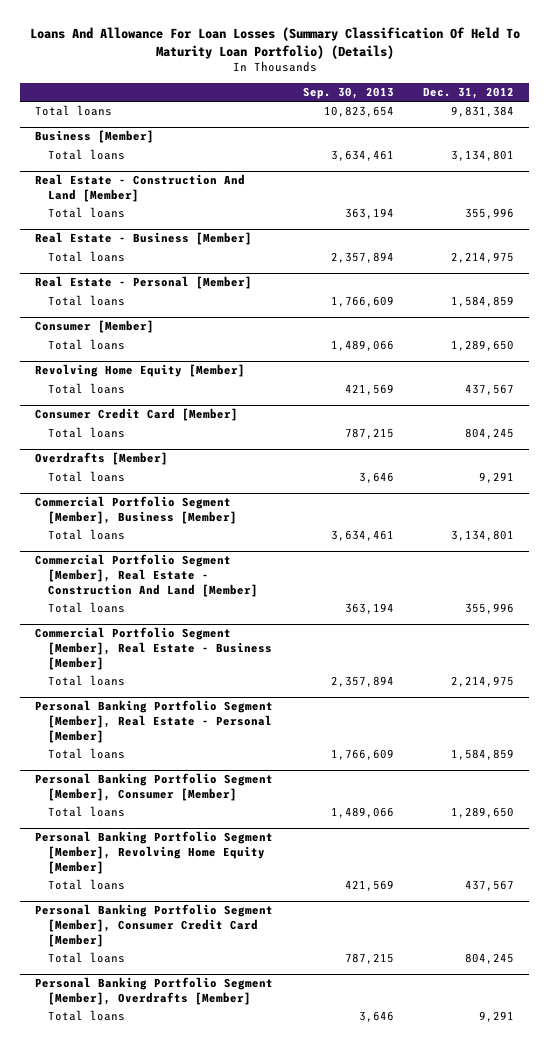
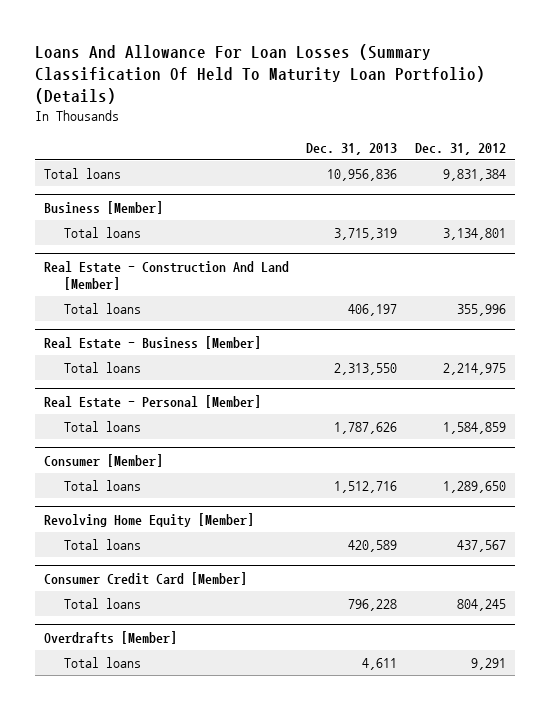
- | Sep. 30, 2013 | Dec. 31, 2012
+ | Dec. 31, 2013 | Dec. 31, 2012
- Commercial Portfolio Segment [Member], Business [Member]
- Total loans | 3,634,461 | 3,134,801
- Commercial Portfolio Segment [Member], Real Estate - Construction And Land [Member]
- Total loans | 363,194 | 355,996
- Commercial Portfolio Segment [Member], Real Estate - Business [Member]
- Total loans | 2,357,894 | 2,214,975
- Personal Banking Portfolio Segment [Member], Real Estate - Personal [Member]
- Total loans | 1,766,609 | 1,584,859
- Personal Banking Portfolio Segment [Member], Consumer [Member]
- Total loans | 1,489,066 | 1,289,650
- Personal Banking Portfolio Segment [Member], Revolving Home Equity [Member]
- Total loans | 421,569 | 437,567
- Personal Banking Portfolio Segment [Member], Consumer Credit Card [Member]
- Total loans | 787,215 | 804,245
- Personal Banking Portfolio Segment [Member], Overdrafts [Member]
- Total loans | 3,646 | 9,291

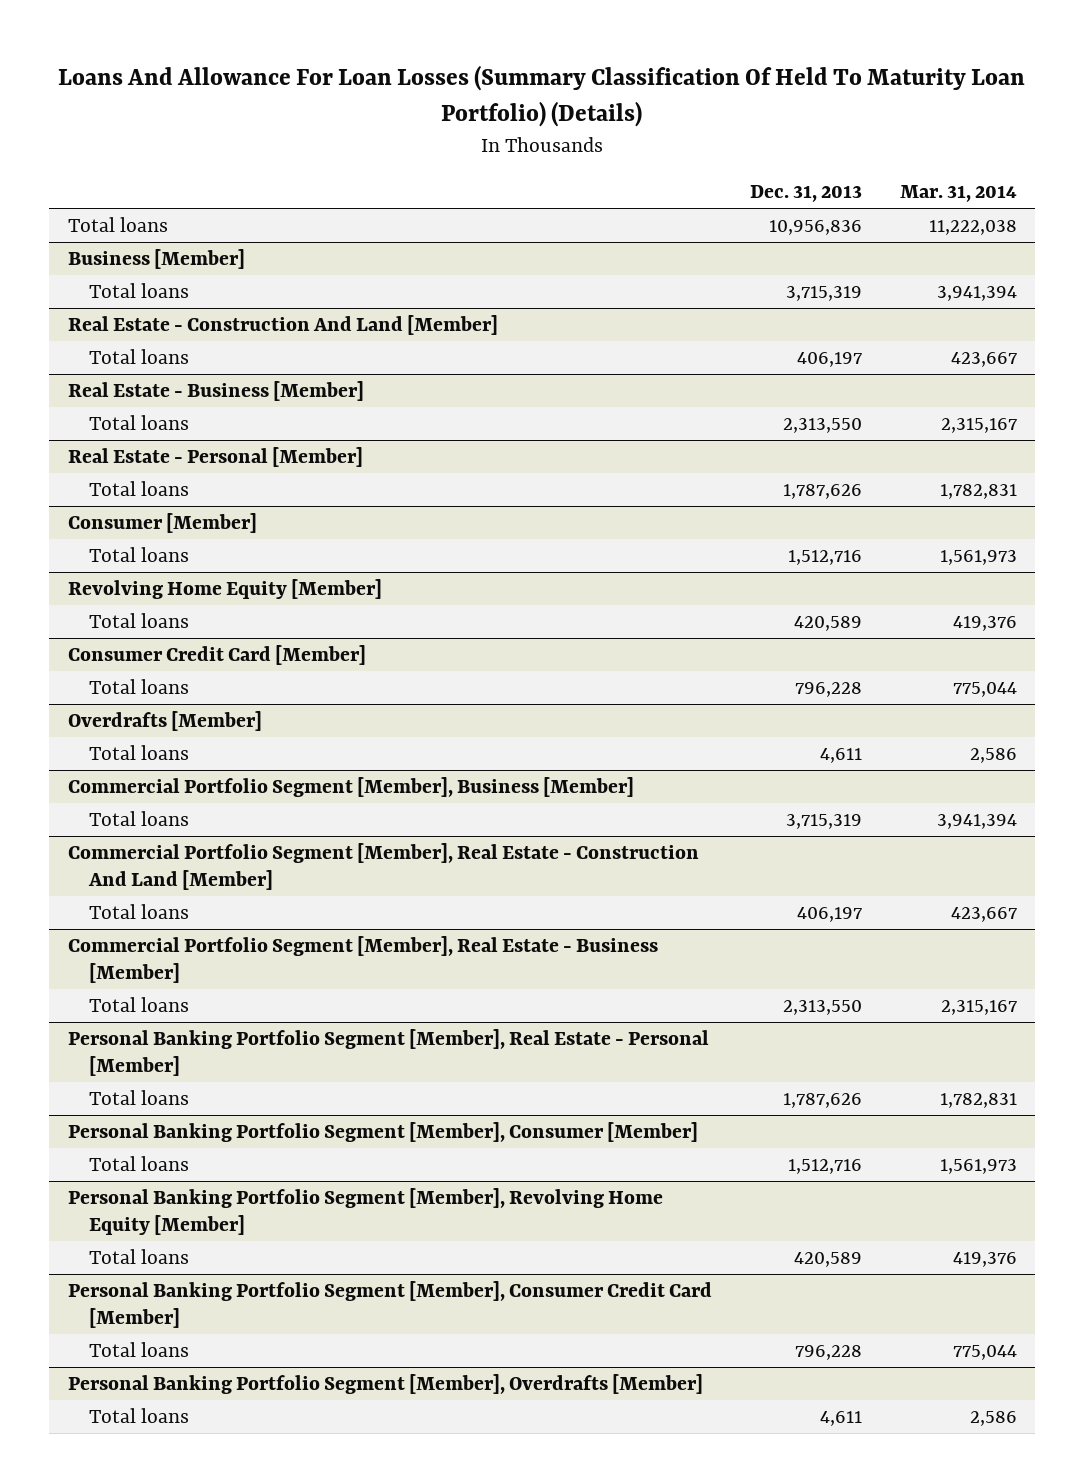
- | Dec. 31, 2013 | Dec. 31, 2012
+ | Dec. 31, 2013 | Mar. 31, 2014
+ Commercial Portfolio Segment [Member], Business [Member]
+ Total loans | 3,715,319 | 3,941,394
+ Commercial Portfolio Segment [Member], Real Estate - Construction And Land [Member]
+ Total loans | 406,197 | 423,667
+ Commercial Portfolio Segment [Member], Real Estate - Business [Member]
+ Total loans | 2,313,550 | 2,315,167
+ Personal Banking Portfolio Segment [Member], Real Estate - Personal [Member]
+ Total loans | 1,787,626 | 1,782,831
+ Personal Banking Portfolio Segment [Member], Consumer [Member]
+ Total loans | 1,512,716 | 1,561,973
+ Personal Banking Portfolio Segment [Member], Revolving Home Equity [Member]
+ Total loans | 420,589 | 419,376
+ Personal Banking Portfolio Segment [Member], Consumer Credit Card [Member]
+ Total loans | 796,228 | 775,044
+ Personal Banking Portfolio Segment [Member], Overdrafts [Member]
+ Total loans | 4,611 | 2,586

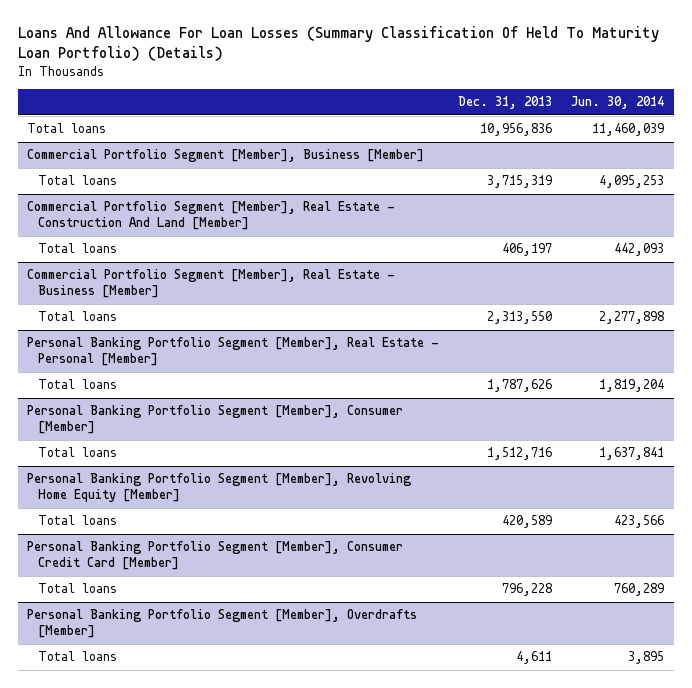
- | Dec. 31, 2013 | Mar. 31, 2014
+ | Dec. 31, 2013 | Jun. 30, 2014
- Business [Member]
- Total loans | 3,715,319 | 3,941,394
- Real Estate - Construction And Land [Member]
- Total loans | 406,197 | 423,667
- Real Estate - Business [Member]
- Total loans | 2,313,550 | 2,315,167
- Real Estate - Personal [Member]
- Total loans | 1,787,626 | 1,782,831
- Consumer [Member]
- Total loans | 1,512,716 | 1,561,973
- Revolving Home Equity [Member]
- Total loans | 420,589 | 419,376
- Consumer Credit Card [Member]
- Total loans | 796,228 | 775,044
- Overdrafts [Member]
- Total loans | 4,611 | 2,586

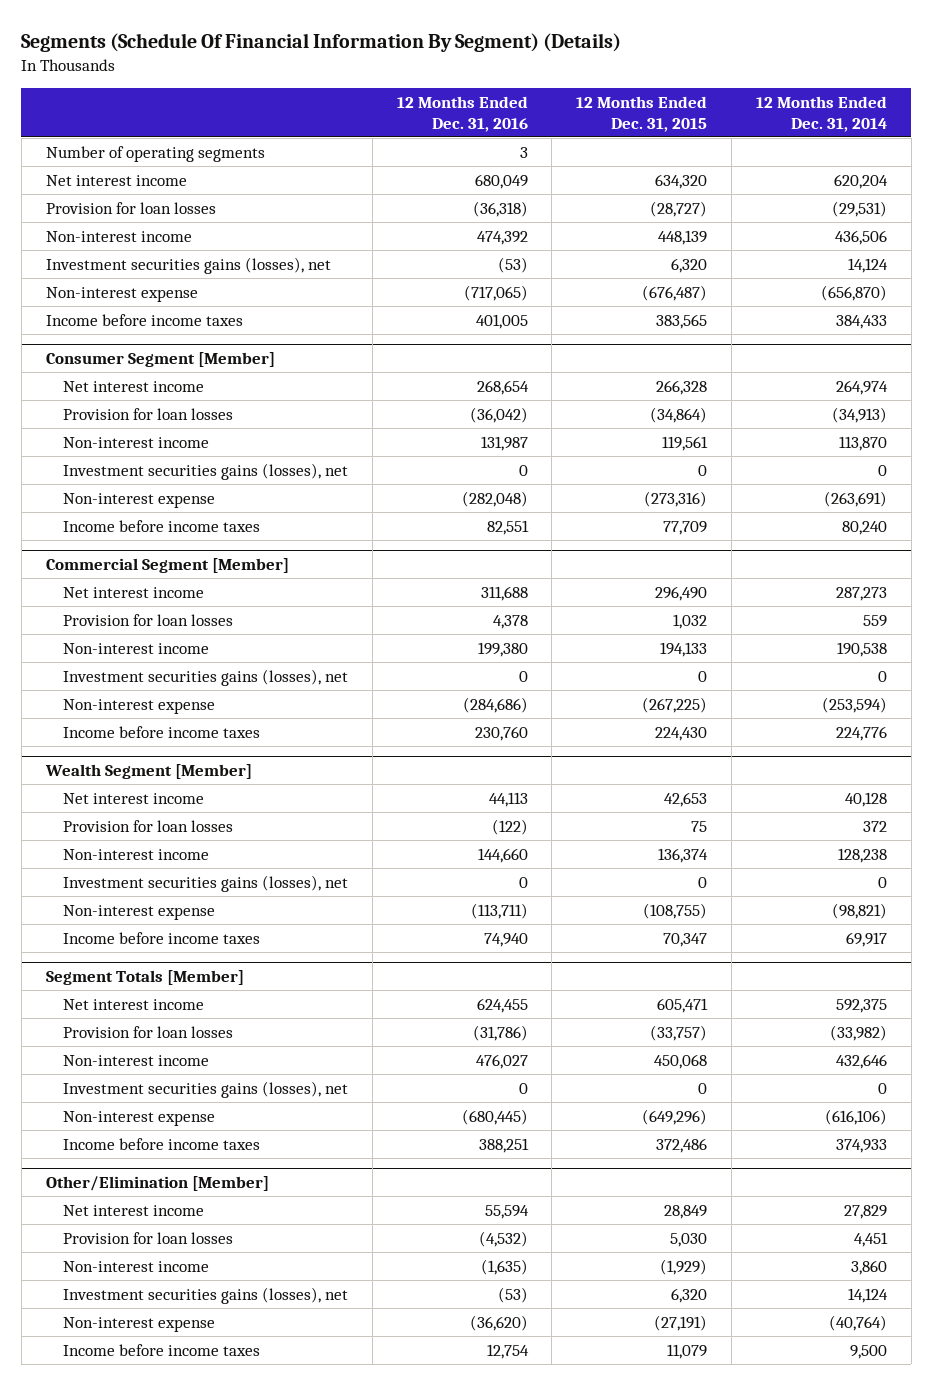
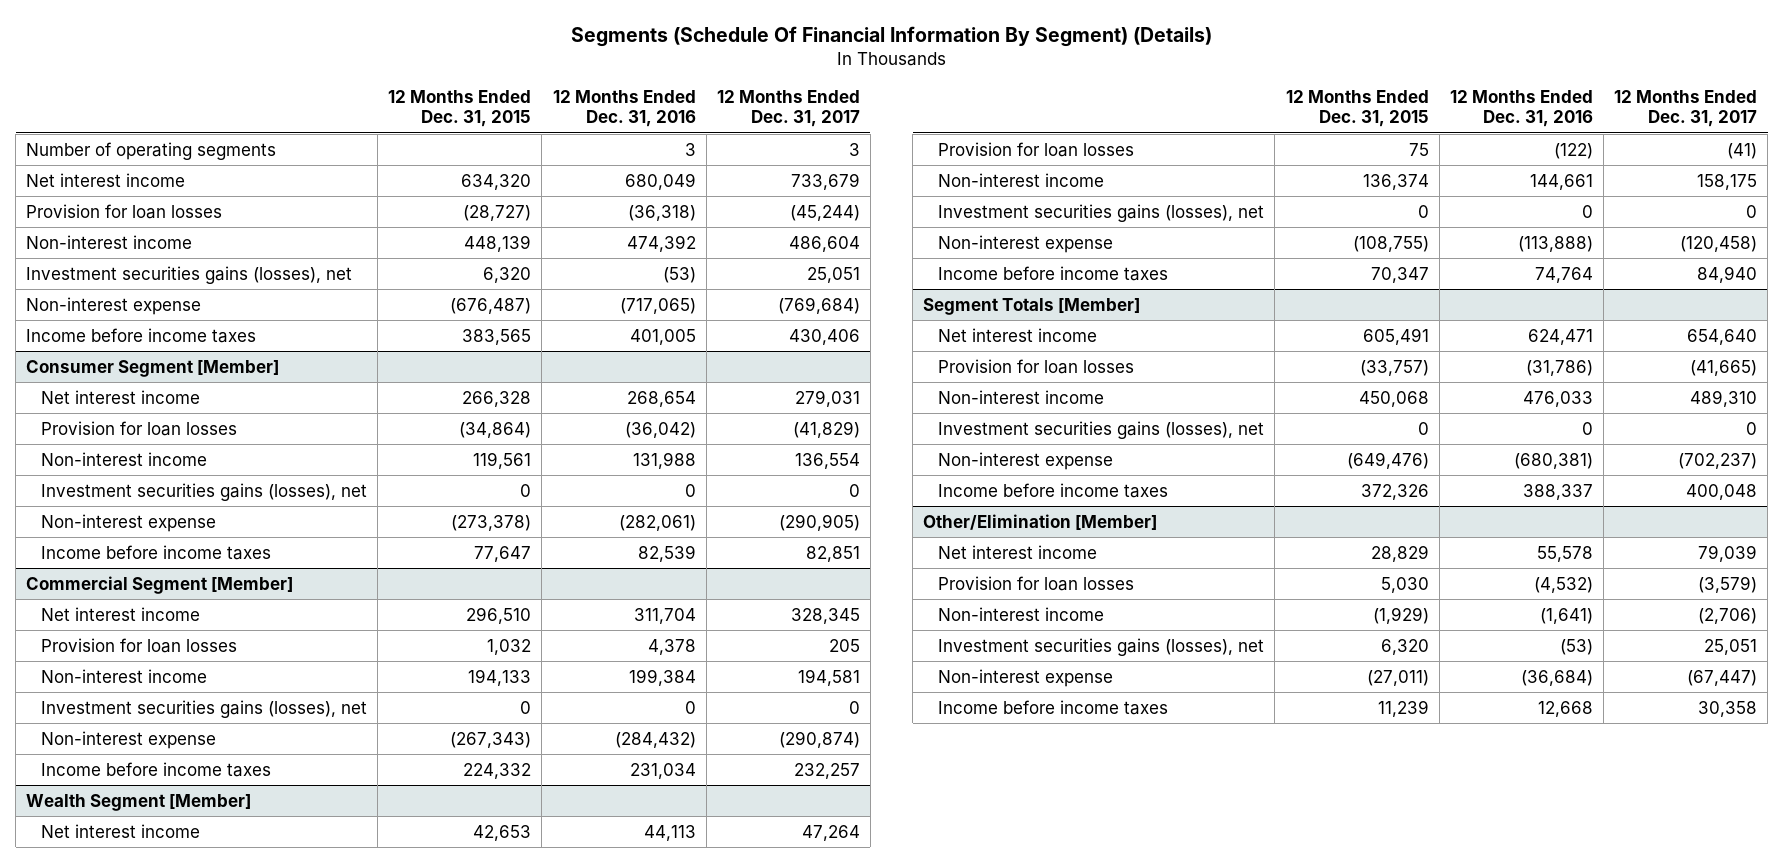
- | 12 Months Ended Dec. 31, 2016 | 12 Months Ended Dec. 31, 2015 | 12 Months Ended Dec. 31, 2014
+ | 12 Months Ended Dec. 31, 2015 | 12 Months Ended Dec. 31, 2016 | 12 Months Ended Dec. 31, 2017
@ Consumer Segment [Member]
- Non-interest income | 131,987 | 119,561 | 113,870
+ Non-interest income | 119,561 | 131,988 | 136,554
- Non-interest expense | (282,048) | (273,316) | (263,691)
- Income before income taxes | 82,551 | 77,709 | 80,240
+ Non-interest expense | (273,378) | (282,061) | (290,905)
+ Income before income taxes | 77,647 | 82,539 | 82,851
@ Commercial Segment [Member]
- Net interest income | 311,688 | 296,490 | 287,273
+ Net interest income | 296,510 | 311,704 | 328,345
- Non-interest income | 199,380 | 194,133 | 190,538
+ Non-interest income | 194,133 | 199,384 | 194,581
- Non-interest expense | (284,686) | (267,225) | (253,594)
- Income before income taxes | 230,760 | 224,430 | 224,776
+ Non-interest expense | (267,343) | (284,432) | (290,874)
+ Income before income taxes | 224,332 | 231,034 | 232,257
@ Wealth Segment [Member]
- Non-interest income | 144,660 | 136,374 | 128,238
+ Non-interest income | 136,374 | 144,661 | 158,175
- Non-interest expense | (113,711) | (108,755) | (98,821)
- Income before income taxes | 74,940 | 70,347 | 69,917
+ Non-interest expense | (108,755) | (113,888) | (120,458)
+ Income before income taxes | 70,347 | 74,764 | 84,940
@ Segment Totals [Member]
- Net interest income | 624,455 | 605,471 | 592,375
+ Net interest income | 605,491 | 624,471 | 654,640
- Non-interest income | 476,027 | 450,068 | 432,646
+ Non-interest income | 450,068 | 476,033 | 489,310
- Non-interest expense | (680,445) | (649,296) | (616,106)
- Income before income taxes | 388,251 | 372,486 | 374,933
+ Non-interest expense | (649,476) | (680,381) | (702,237)
+ Income before income taxes | 372,326 | 388,337 | 400,048
@ Other/Elimination [Member]
- Net interest income | 55,594 | 28,849 | 27,829
+ Net interest income | 28,829 | 55,578 | 79,039
- Non-interest income | (1,635) | (1,929) | 3,860
+ Non-interest income | (1,929) | (1,641) | (2,706)
- Non-interest expense | (36,620) | (27,191) | (40,764)
- Income before income taxes | 12,754 | 11,079 | 9,500
+ Non-interest expense | (27,011) | (36,684) | (67,447)
+ Income before income taxes | 11,239 | 12,668 | 30,358

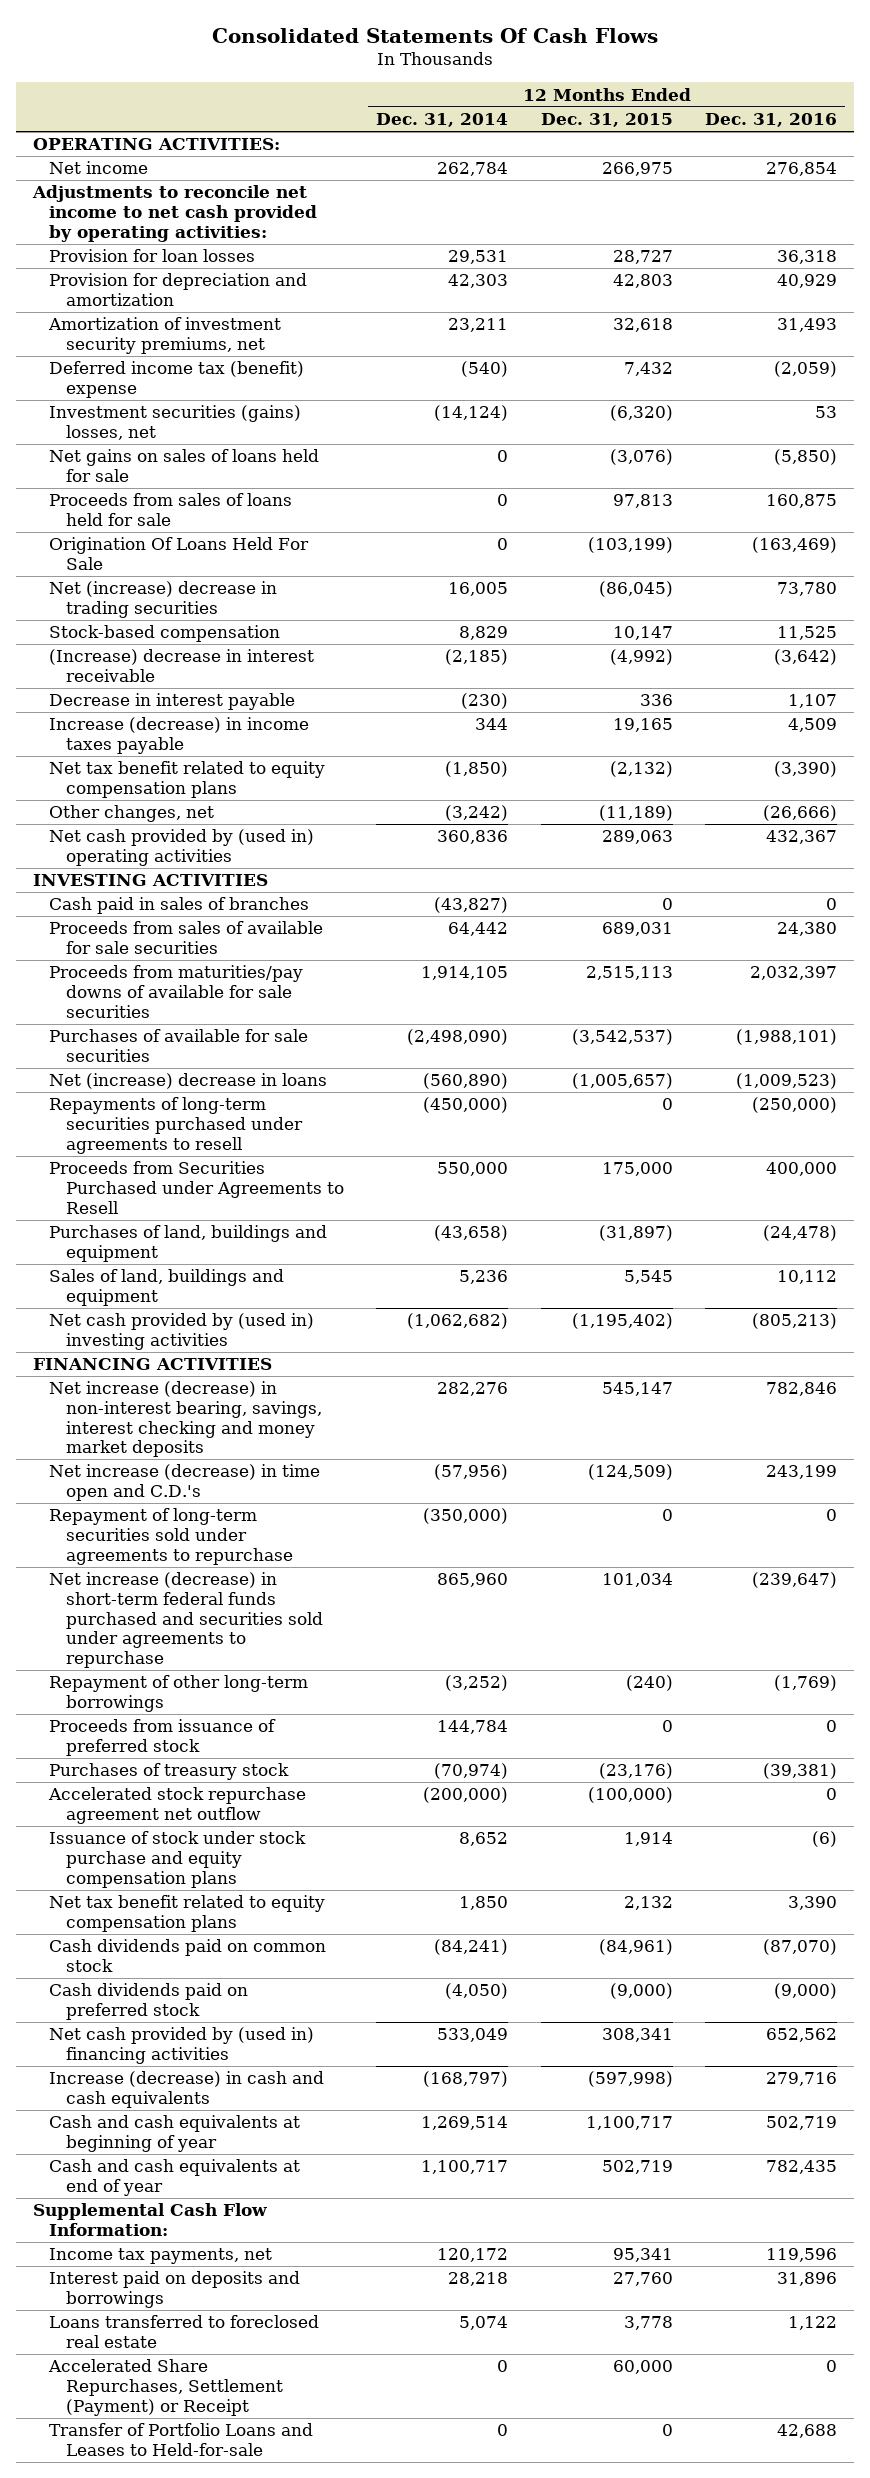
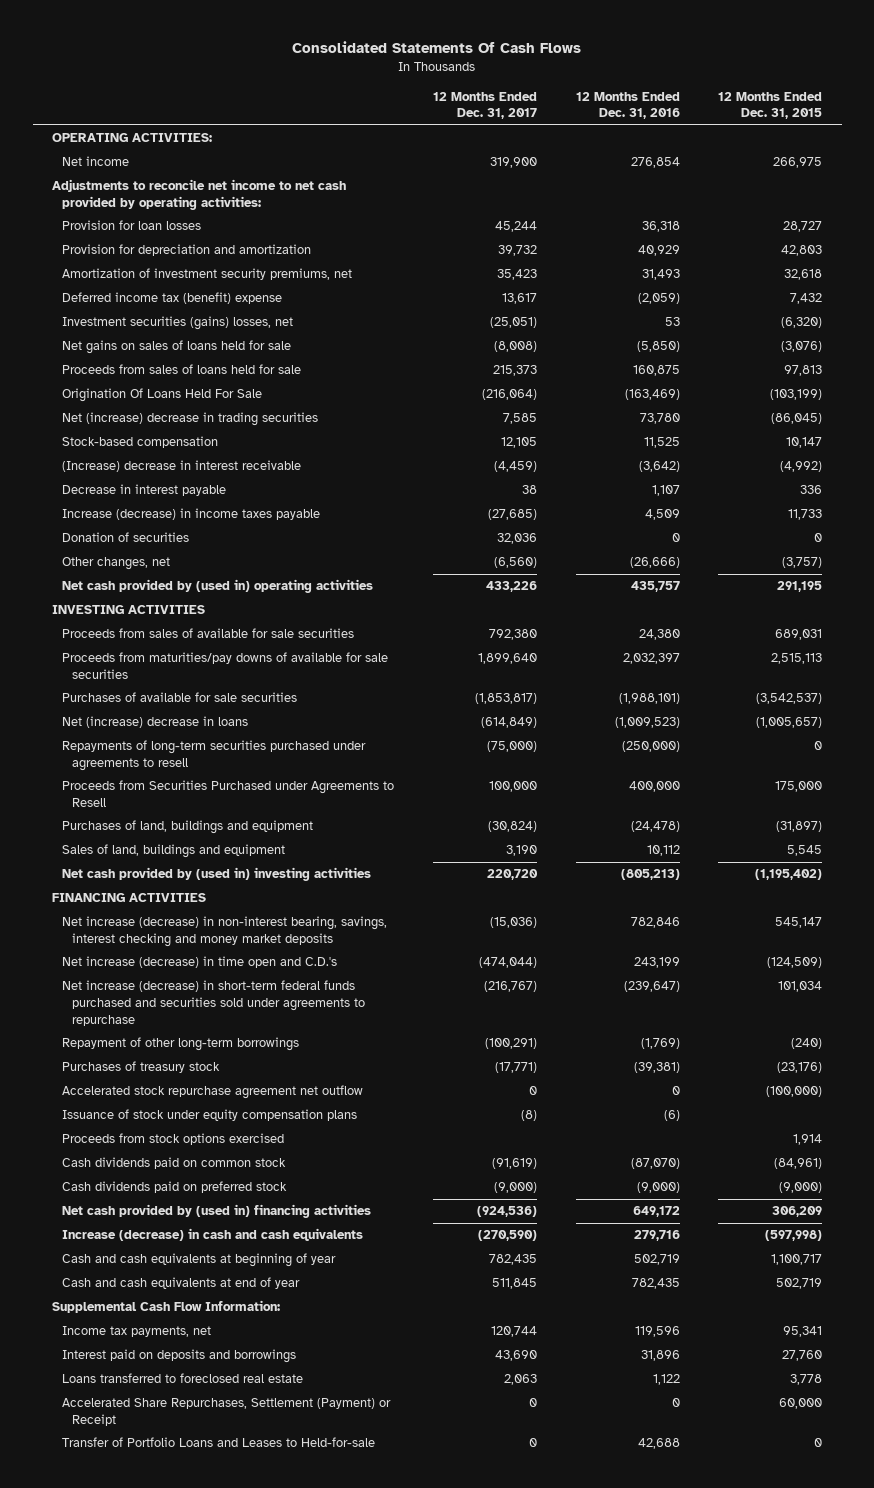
- | 12 Months Ended Dec. 31, 2014 | 12 Months Ended Dec. 31, 2015 | 12 Months Ended Dec. 31, 2016
+ | 12 Months Ended Dec. 31, 2017 | 12 Months Ended Dec. 31, 2016 | 12 Months Ended Dec. 31, 2015
- Increase (decrease) in income taxes payable | 344 | 19,165 | 4,509
- Net tax benefit related to equity compensation plans | (1,850) | (2,132) | (3,390)
- Other changes, net | (3,242) | (11,189) | (26,666)
- Net cash provided by (used in) operating activities | 360,836 | 289,063 | 432,367
+ Increase (decrease) in income taxes payable | (27,685) | 4,509 | 11,733
+ Donation of securities | 32,036 | 0 | 0
+ Other changes, net | (6,560) | (26,666) | (3,757)
+ Net cash provided by (used in) operating activities | 433,226 | 435,757 | 291,195
- Cash paid in sales of branches | (43,827) | 0 | 0
- Repayment of long-term securities sold under agreements to repurchase | (350,000) | 0 | 0
- Proceeds from issuance of preferred stock | 144,784 | 0 | 0
- Issuance of stock under stock purchase and equity compensation plans | 8,652 | 1,914 | (6)
- Net tax benefit related to equity compensation plans | 1,850 | 2,132 | 3,390
+ Issuance of stock under equity compensation plans | (8) | (6) |
+ Proceeds from stock options exercised | | | 1,914
- Net cash provided by (used in) financing activities | 533,049 | 308,341 | 652,562
+ Net cash provided by (used in) financing activities | (924,536) | 649,172 | 306,209

